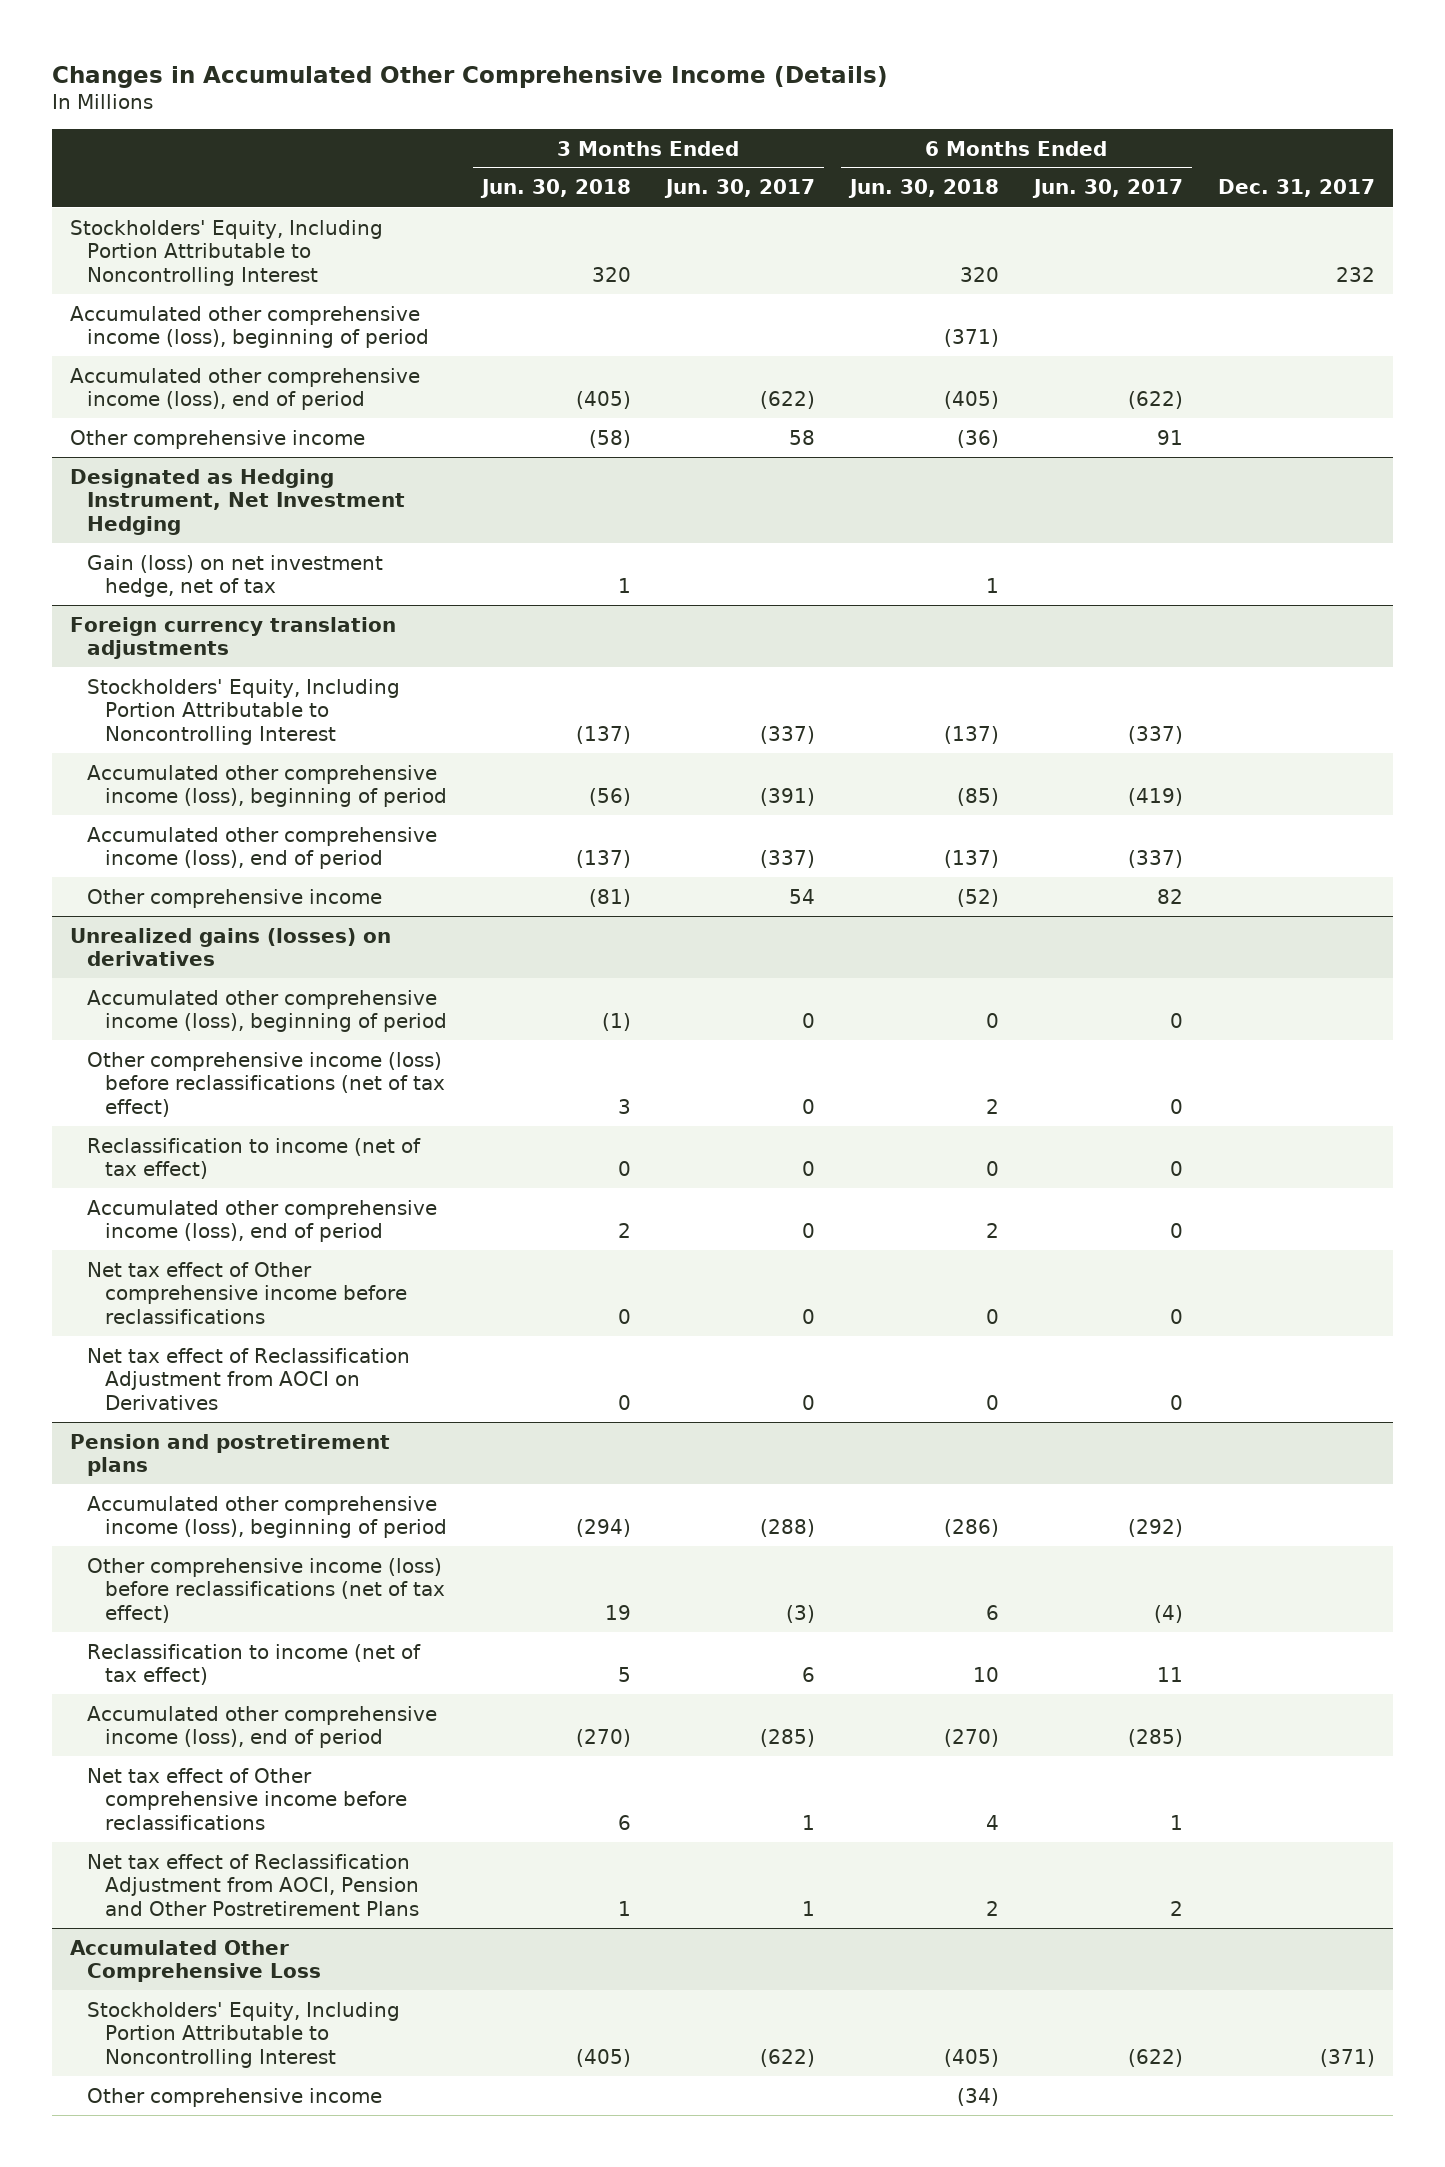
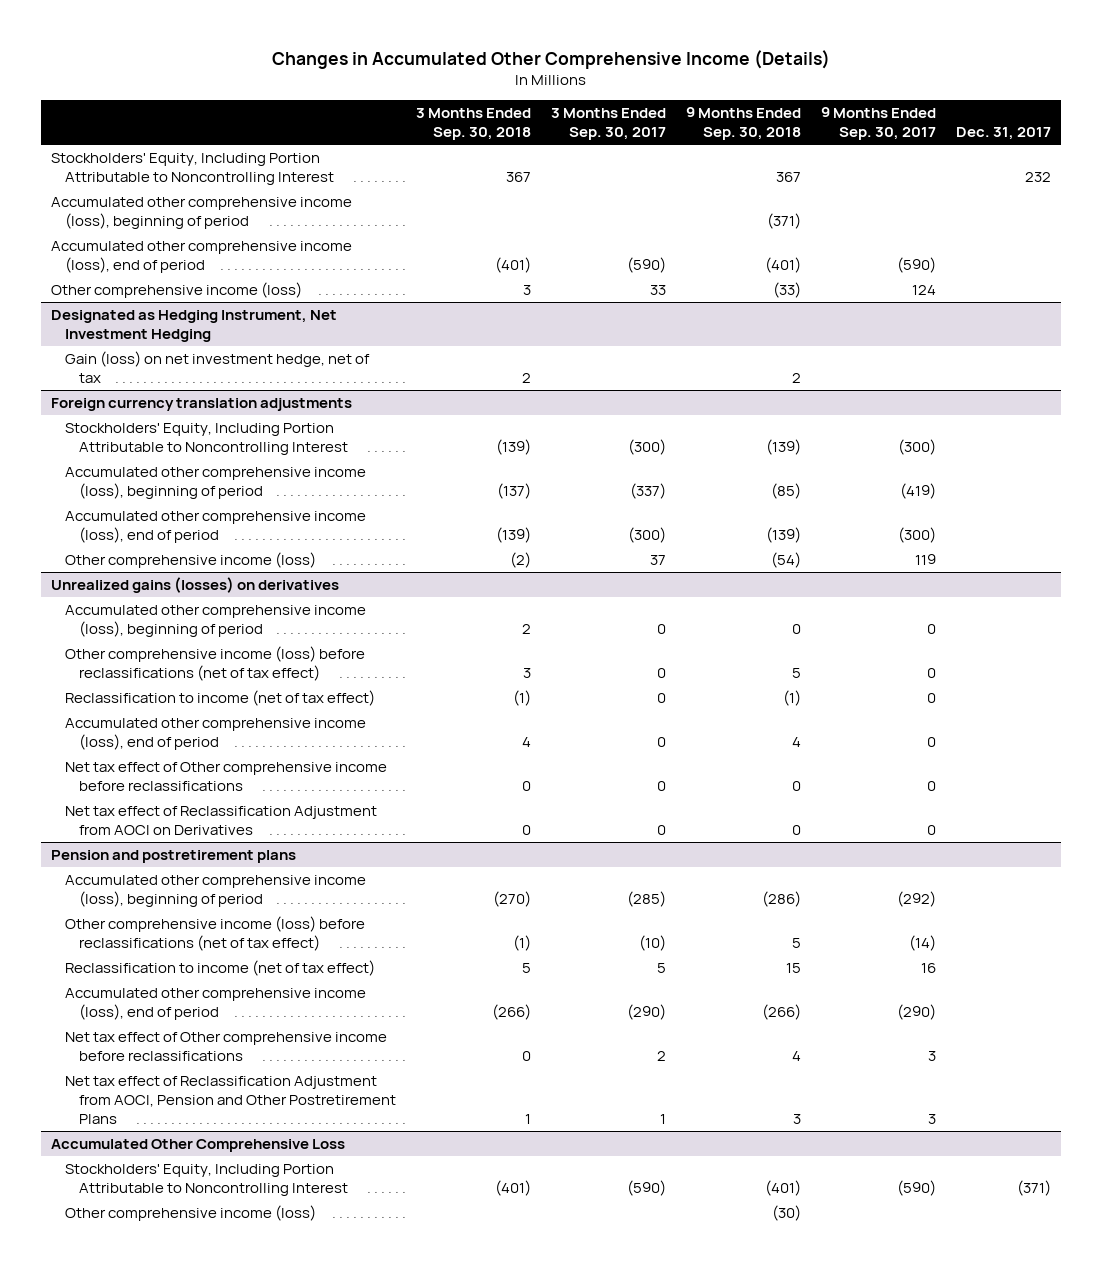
- | 3 Months Ended Jun. 30, 2018 | 3 Months Ended Jun. 30, 2017 | 6 Months Ended Jun. 30, 2018 | 6 Months Ended Jun. 30, 2017 | Dec. 31, 2017
+ | 3 Months Ended Sep. 30, 2018 | 3 Months Ended Sep. 30, 2017 | 9 Months Ended Sep. 30, 2018 | 9 Months Ended Sep. 30, 2017 | Dec. 31, 2017
- Other comprehensive income | (58) | 58 | (36) | 91 |
+ Other comprehensive income (loss) | 3 | 33 | (33) | 124 |
@ Foreign currency translation adjustments
- Other comprehensive income | (81) | 54 | (52) | 82 |
+ Other comprehensive income (loss) | (2) | 37 | (54) | 119 |
@ Accumulated Other Comprehensive Loss
- Other comprehensive income | | | (34) | |
+ Other comprehensive income (loss) | | | (30) | |

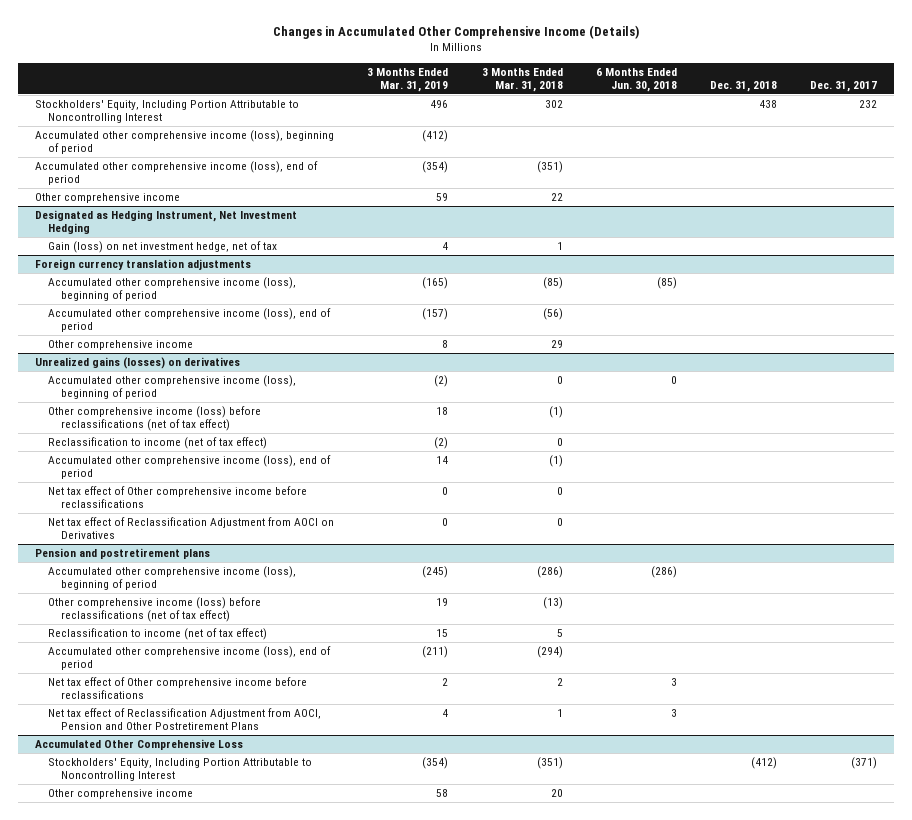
- | 3 Months Ended Sep. 30, 2018 | 3 Months Ended Sep. 30, 2017 | 9 Months Ended Sep. 30, 2018 | 9 Months Ended Sep. 30, 2017 | Dec. 31, 2017
+ | 3 Months Ended Mar. 31, 2019 | 3 Months Ended Mar. 31, 2018 | 6 Months Ended Jun. 30, 2018 | Dec. 31, 2018 | Dec. 31, 2017
- Other comprehensive income (loss) | 3 | 33 | (33) | 124 |
+ Other comprehensive income | 59 | 22 | | |
@ Foreign currency translation adjustments
- Stockholders' Equity, Including Portion Attributable to Noncontrolling Interest | (139) | (300) | (139) | (300) |
- Other comprehensive income (loss) | (2) | 37 | (54) | 119 |
+ Other comprehensive income | 8 | 29 | | |
@ Accumulated Other Comprehensive Loss
- Other comprehensive income (loss) | | | (30) | |
+ Other comprehensive income | 58 | 20 | | |

